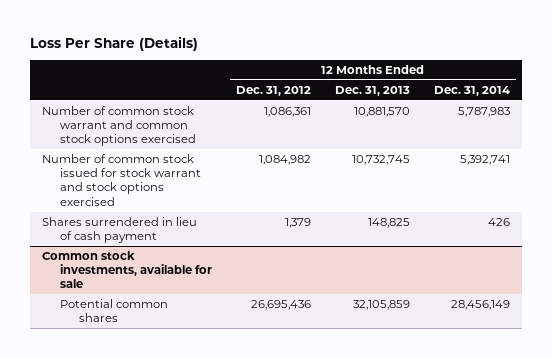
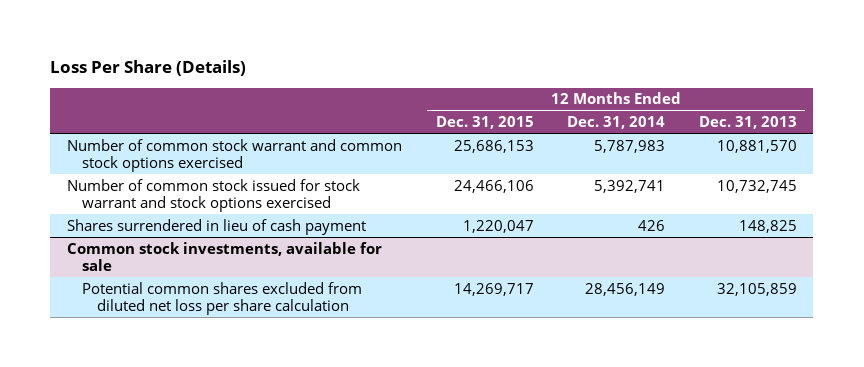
- | 12 Months Ended Dec. 31, 2012 | 12 Months Ended Dec. 31, 2013 | 12 Months Ended Dec. 31, 2014
+ | 12 Months Ended Dec. 31, 2015 | 12 Months Ended Dec. 31, 2014 | 12 Months Ended Dec. 31, 2013
@ Common stock investments, available for sale
- Potential common shares | 26,695,436 | 32,105,859 | 28,456,149
+ Potential common shares excluded from diluted net loss per share calculation | 14,269,717 | 28,456,149 | 32,105,859

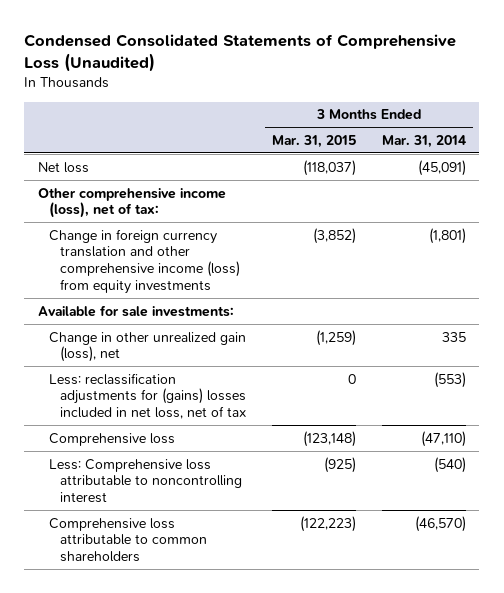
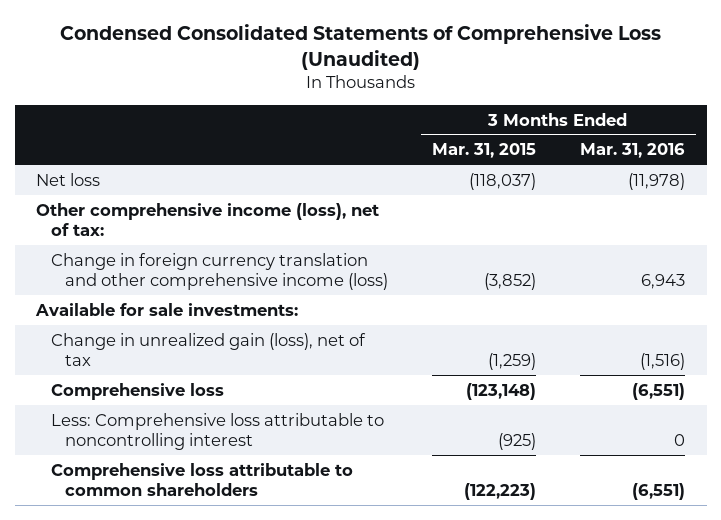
- | 3 Months Ended Mar. 31, 2015 | 3 Months Ended Mar. 31, 2014
+ | 3 Months Ended Mar. 31, 2015 | 3 Months Ended Mar. 31, 2016
- Change in foreign currency translation and other comprehensive income (loss) from equity investments | (3,852) | (1,801)
+ Change in foreign currency translation and other comprehensive income (loss) | (3,852) | 6,943
- Change in other unrealized gain (loss), net | (1,259) | 335
- Less: reclassification adjustments for (gains) losses included in net loss, net of tax | 0 | (553)
+ Change in unrealized gain (loss), net of tax | (1,259) | (1,516)

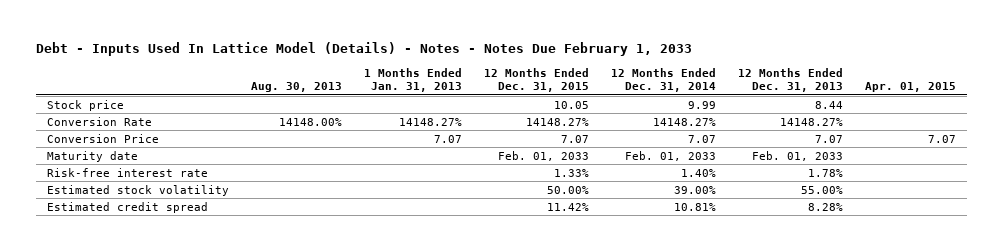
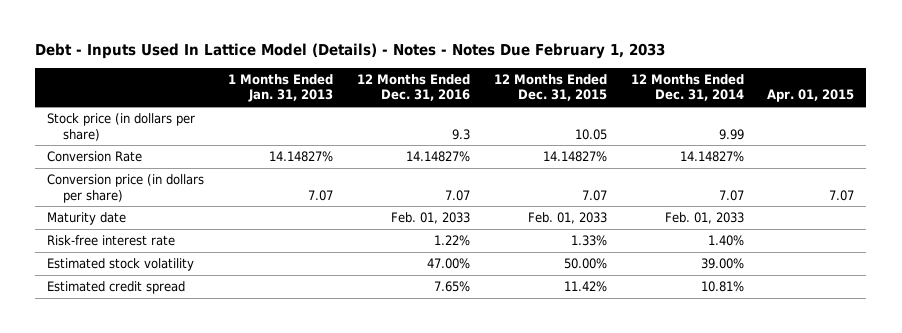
- | Aug. 30, 2013 | 1 Months Ended Jan. 31, 2013 | 12 Months Ended Dec. 31, 2015 | 12 Months Ended Dec. 31, 2014 | 12 Months Ended Dec. 31, 2013 | Apr. 01, 2015
+ | 1 Months Ended Jan. 31, 2013 | 12 Months Ended Dec. 31, 2016 | 12 Months Ended Dec. 31, 2015 | 12 Months Ended Dec. 31, 2014 | Apr. 01, 2015
- Stock price | | | 10.05 | 9.99 | 8.44 |
- Conversion Rate | 14148.00% | 14148.27% | 14148.27% | 14148.27% | 14148.27% |
- Conversion Price | | 7.07 | 7.07 | 7.07 | 7.07 | 7.07
+ Stock price (in dollars per share) | | 9.3 | 10.05 | 9.99 |
+ Conversion Rate | 14.14827% | 14.14827% | 14.14827% | 14.14827% |
+ Conversion price (in dollars per share) | 7.07 | 7.07 | 7.07 | 7.07 | 7.07

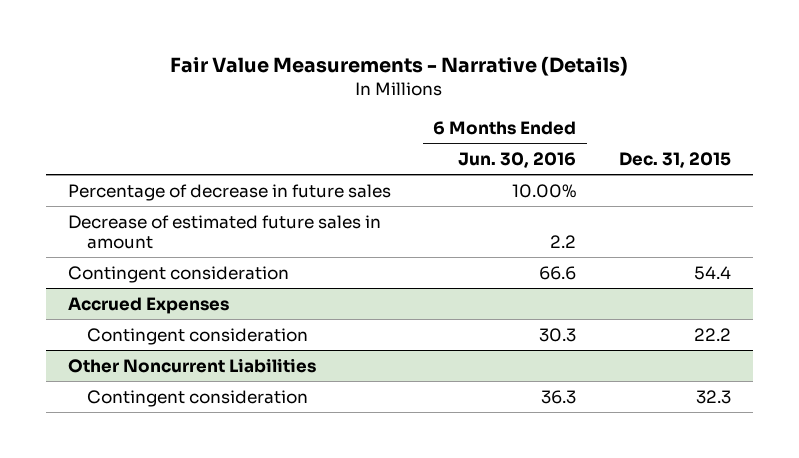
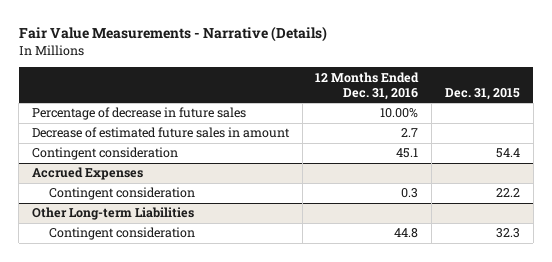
- | 6 Months Ended Jun. 30, 2016 | Dec. 31, 2015
+ | 12 Months Ended Dec. 31, 2016 | Dec. 31, 2015
- Other Noncurrent Liabilities
+ Other Long-term Liabilities

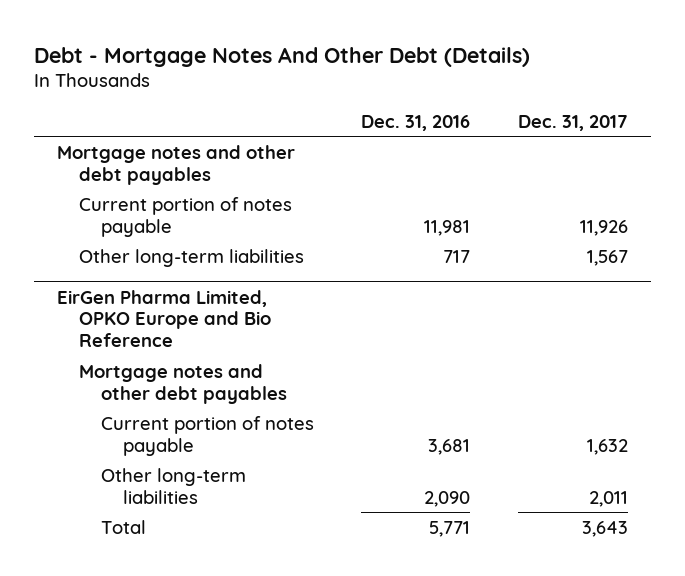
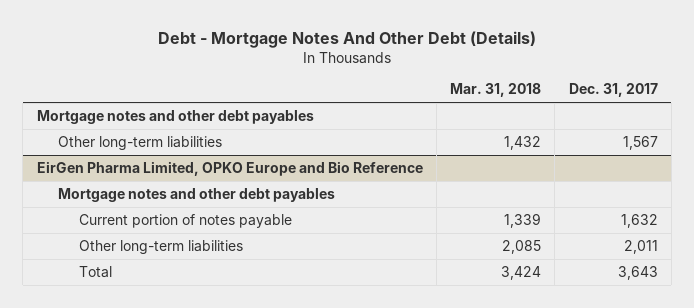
- | Dec. 31, 2016 | Dec. 31, 2017
+ | Mar. 31, 2018 | Dec. 31, 2017
- Current portion of notes payable | 11,981 | 11,926

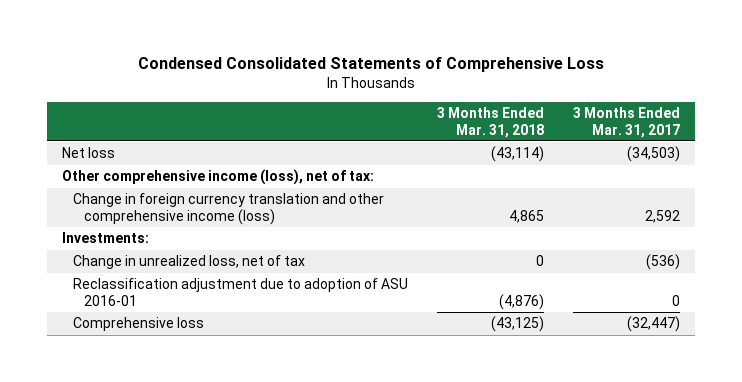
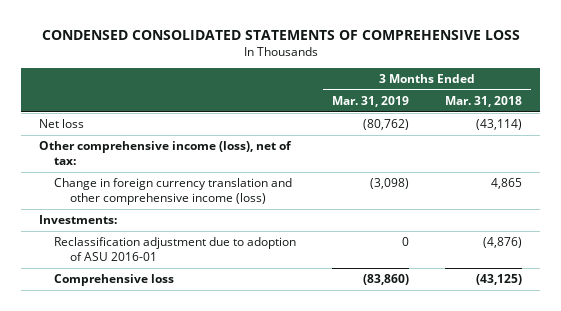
- Condensed Consolidated Statements of Comprehensive Loss
+ CONDENSED CONSOLIDATED STATEMENTS OF COMPREHENSIVE LOSS
- | 3 Months Ended Mar. 31, 2018 | 3 Months Ended Mar. 31, 2017
+ | 3 Months Ended Mar. 31, 2019 | 3 Months Ended Mar. 31, 2018
- Change in unrealized loss, net of tax | 0 | (536)

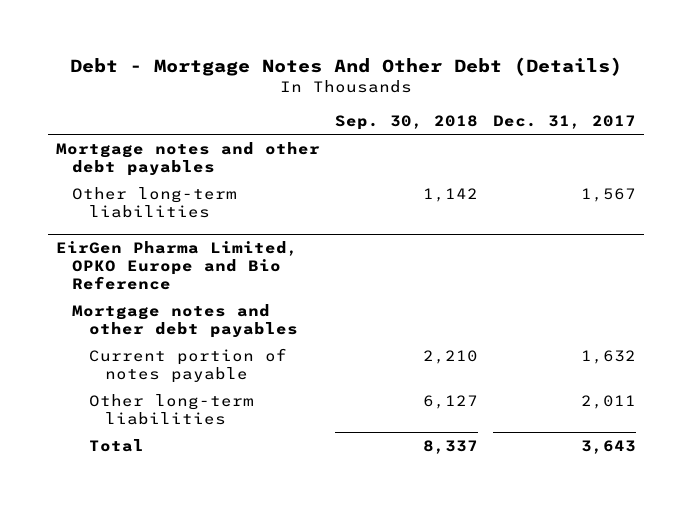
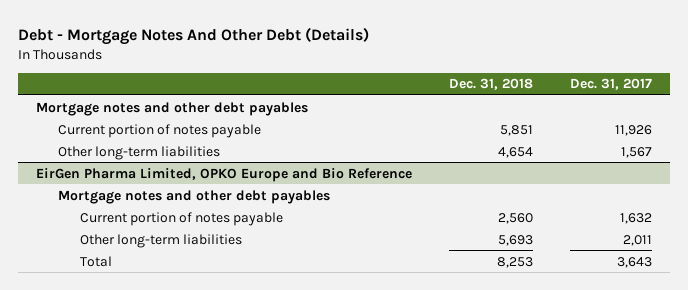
- | Sep. 30, 2018 | Dec. 31, 2017
+ | Dec. 31, 2018 | Dec. 31, 2017
+ Current portion of notes payable | 5,851 | 11,926

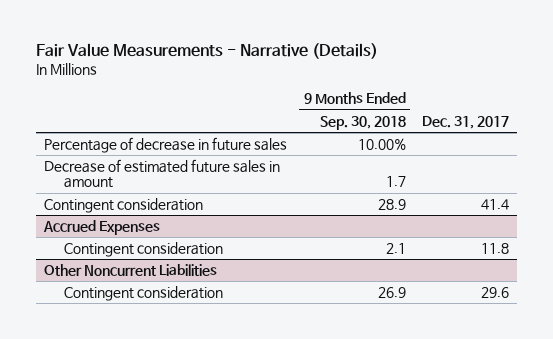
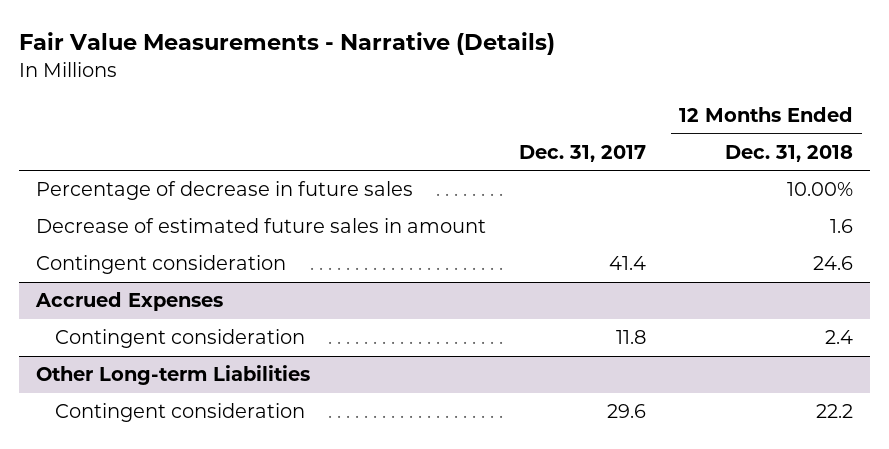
- | 9 Months Ended Sep. 30, 2018 | Dec. 31, 2017
+ | Dec. 31, 2017 | 12 Months Ended Dec. 31, 2018
- Other Noncurrent Liabilities
+ Other Long-term Liabilities

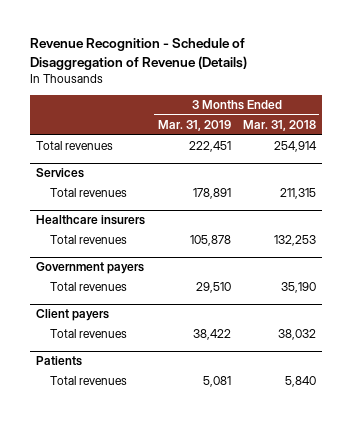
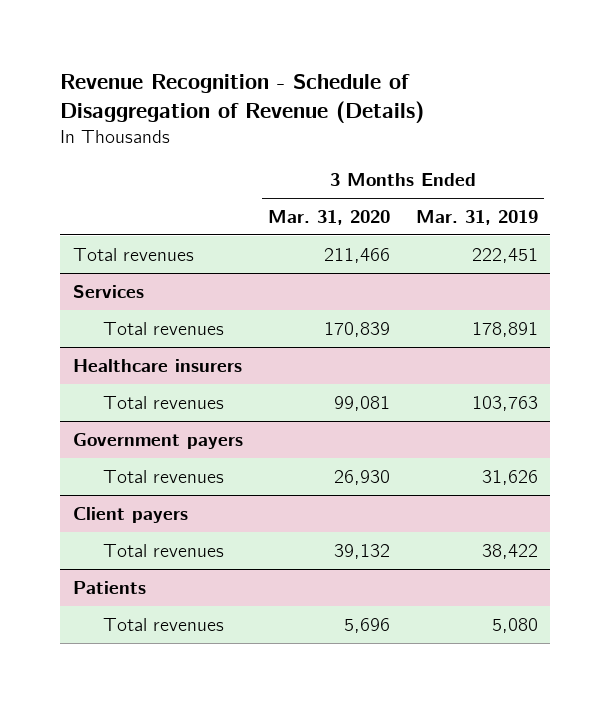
- | 3 Months Ended Mar. 31, 2019 | 3 Months Ended Mar. 31, 2018
+ | 3 Months Ended Mar. 31, 2020 | 3 Months Ended Mar. 31, 2019
@ Healthcare insurers
- Total revenues | 105,878 | 132,253
+ Total revenues | 99,081 | 103,763
@ Government payers
- Total revenues | 29,510 | 35,190
+ Total revenues | 26,930 | 31,626
@ Patients
- Total revenues | 5,081 | 5,840
+ Total revenues | 5,696 | 5,080

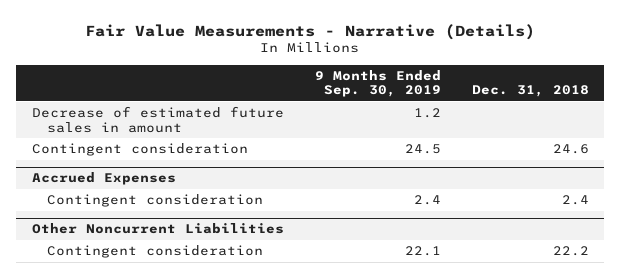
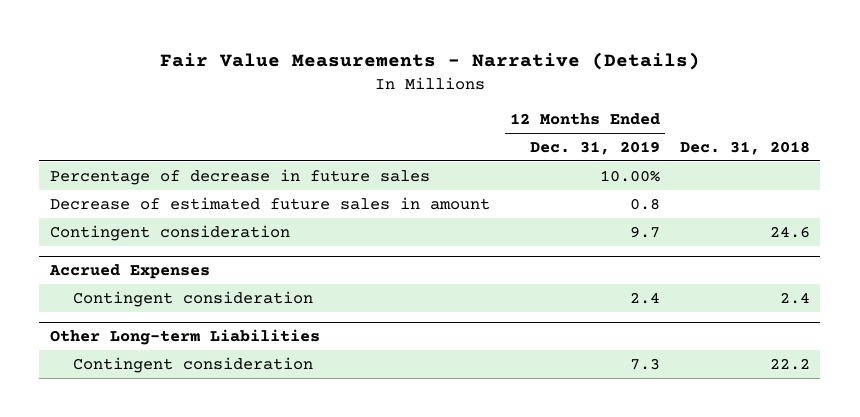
- | 9 Months Ended Sep. 30, 2019 | Dec. 31, 2018
+ | 12 Months Ended Dec. 31, 2019 | Dec. 31, 2018
+ Percentage of decrease in future sales | 10.00% |
- Other Noncurrent Liabilities
+ Other Long-term Liabilities

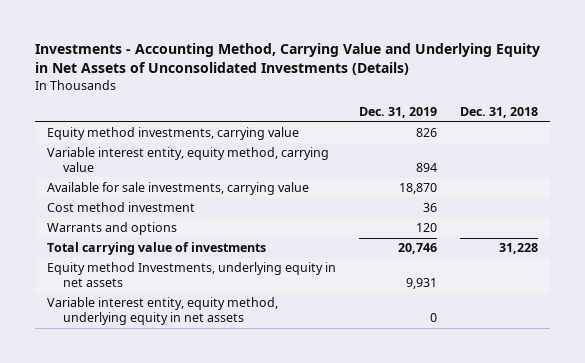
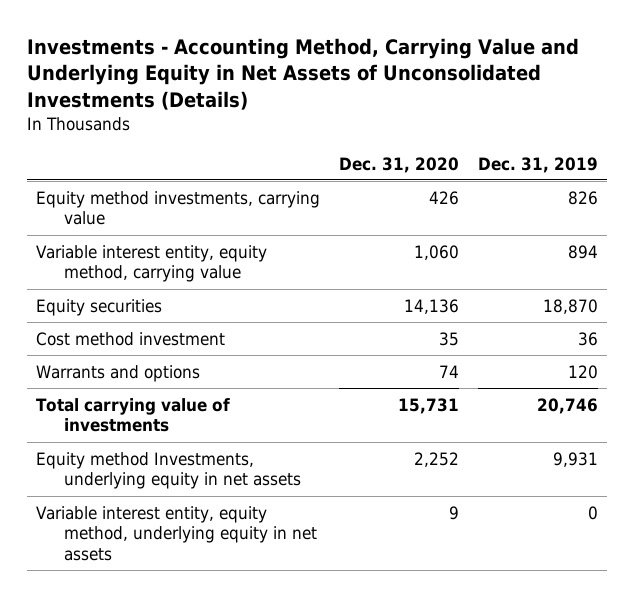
- | Dec. 31, 2019 | Dec. 31, 2018
+ | Dec. 31, 2020 | Dec. 31, 2019
- Available for sale investments, carrying value | 18,870 |
+ Equity securities | 14,136 | 18,870

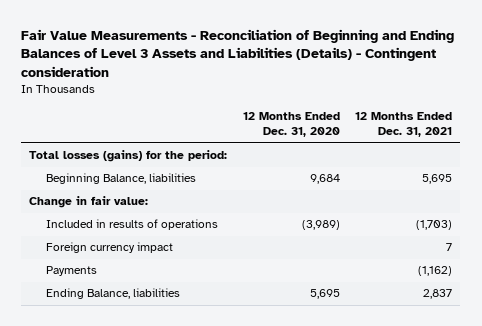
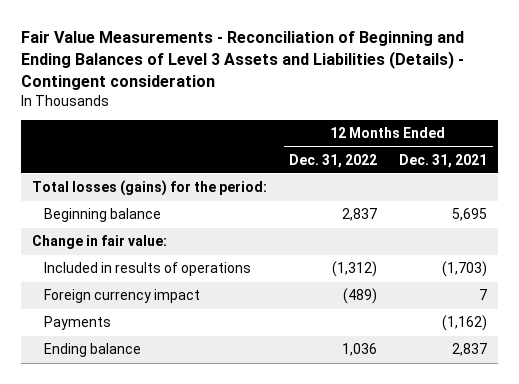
- | 12 Months Ended Dec. 31, 2020 | 12 Months Ended Dec. 31, 2021
+ | 12 Months Ended Dec. 31, 2022 | 12 Months Ended Dec. 31, 2021
- Beginning Balance, liabilities | 9,684 | 5,695
+ Beginning balance | 2,837 | 5,695
- Ending Balance, liabilities | 5,695 | 2,837
+ Ending balance | 1,036 | 2,837

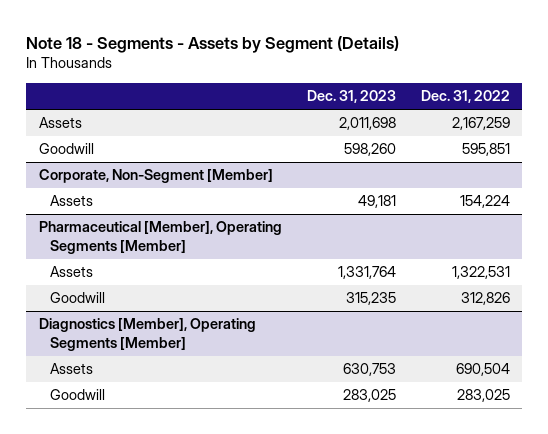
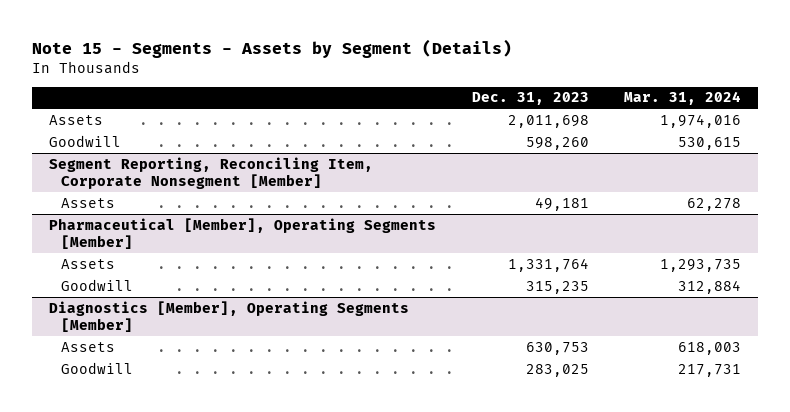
- Note 18 - Segments - Assets by Segment (Details)
+ Note 15 - Segments - Assets by Segment (Details)
- | Dec. 31, 2023 | Dec. 31, 2022
+ | Dec. 31, 2023 | Mar. 31, 2024
- Corporate, Non-Segment [Member]
+ Segment Reporting, Reconciling Item, Corporate Nonsegment [Member]

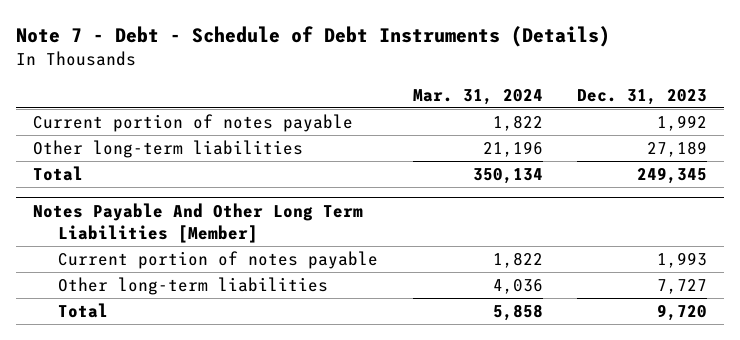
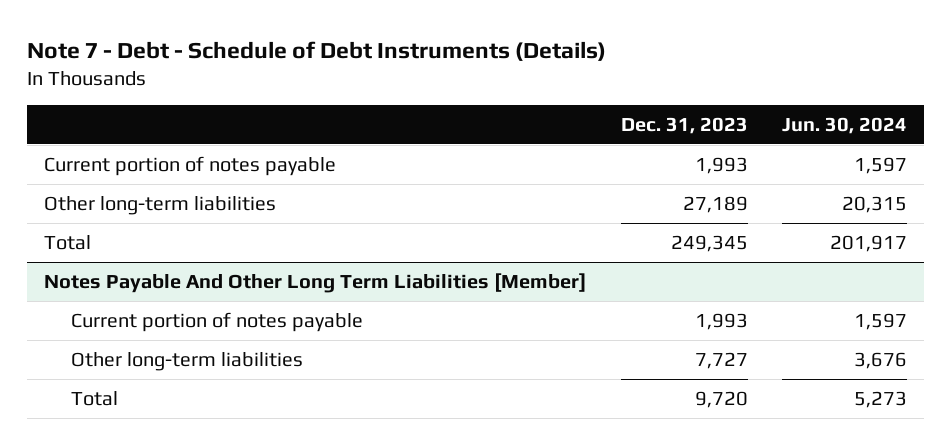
- | Mar. 31, 2024 | Dec. 31, 2023
+ | Dec. 31, 2023 | Jun. 30, 2024
- Current portion of notes payable | 1,822 | 1,992
+ Current portion of notes payable | 1,993 | 1,597

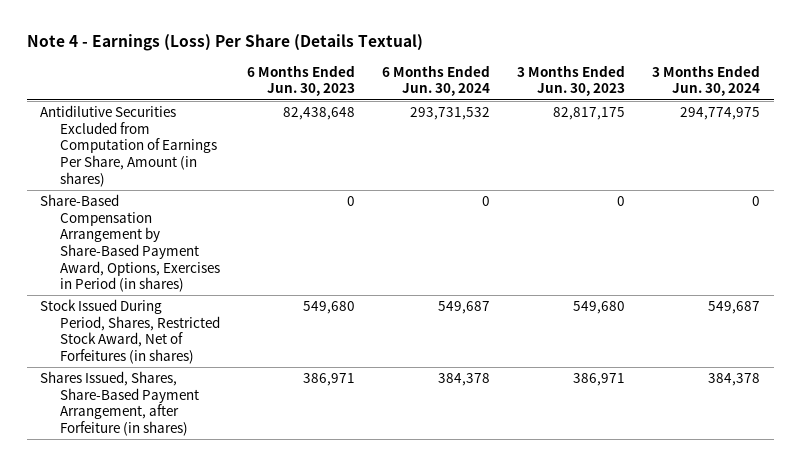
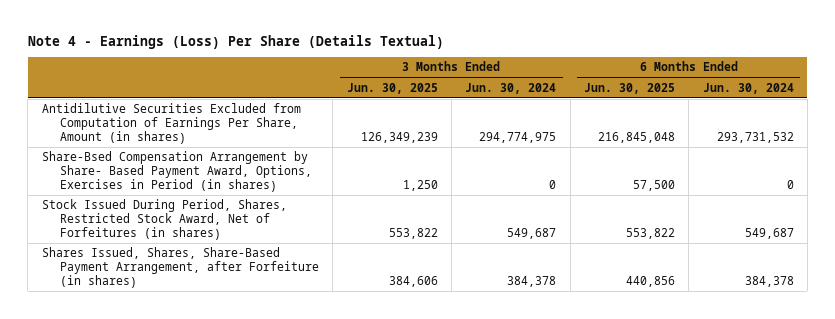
- | 6 Months Ended Jun. 30, 2023 | 6 Months Ended Jun. 30, 2024 | 3 Months Ended Jun. 30, 2023 | 3 Months Ended Jun. 30, 2024
+ | 3 Months Ended Jun. 30, 2025 | 3 Months Ended Jun. 30, 2024 | 6 Months Ended Jun. 30, 2025 | 6 Months Ended Jun. 30, 2024
- Share-Based Compensation Arrangement by Share-Based Payment Award, Options, Exercises in Period (in shares) | 0 | 0 | 0 | 0
+ Share-Bsed Compensation Arrangement by Share- Based Payment Award, Options, Exercises in Period (in shares) | 1,250 | 0 | 57,500 | 0

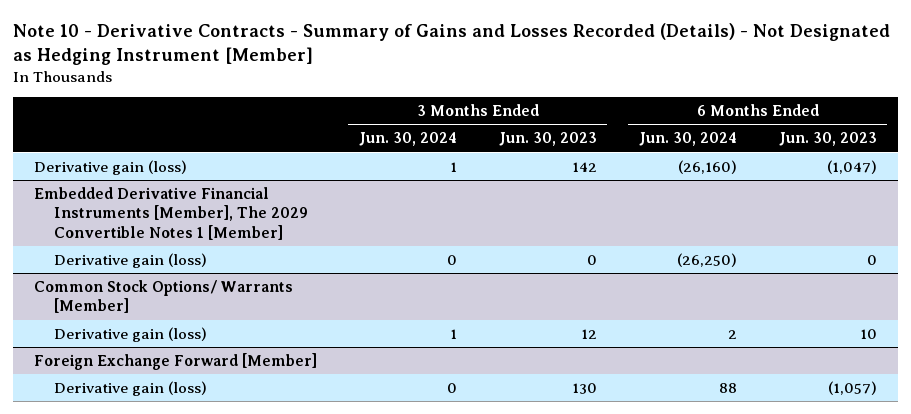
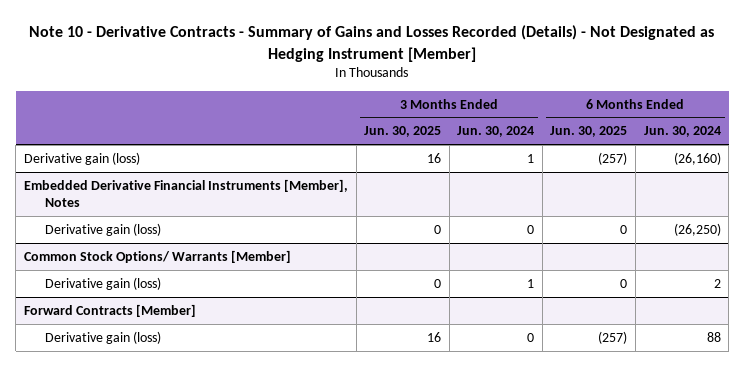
- | 3 Months Ended Jun. 30, 2024 | 3 Months Ended Jun. 30, 2023 | 6 Months Ended Jun. 30, 2024 | 6 Months Ended Jun. 30, 2023
+ | 3 Months Ended Jun. 30, 2025 | 3 Months Ended Jun. 30, 2024 | 6 Months Ended Jun. 30, 2025 | 6 Months Ended Jun. 30, 2024
- Embedded Derivative Financial Instruments [Member], The 2029 Convertible Notes 1 [Member]
+ Embedded Derivative Financial Instruments [Member], Notes
- Foreign Exchange Forward [Member]
+ Forward Contracts [Member]

